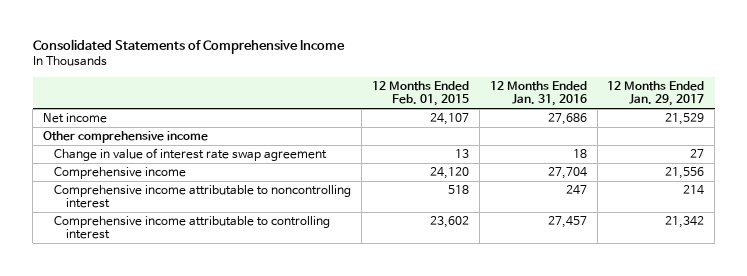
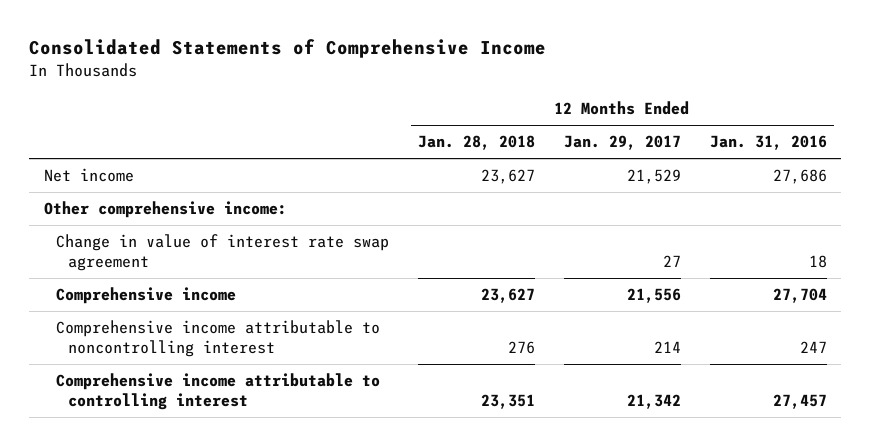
- | 12 Months Ended Feb. 01, 2015 | 12 Months Ended Jan. 31, 2016 | 12 Months Ended Jan. 29, 2017
+ | 12 Months Ended Jan. 28, 2018 | 12 Months Ended Jan. 29, 2017 | 12 Months Ended Jan. 31, 2016
- Other comprehensive income
+ Other comprehensive income:

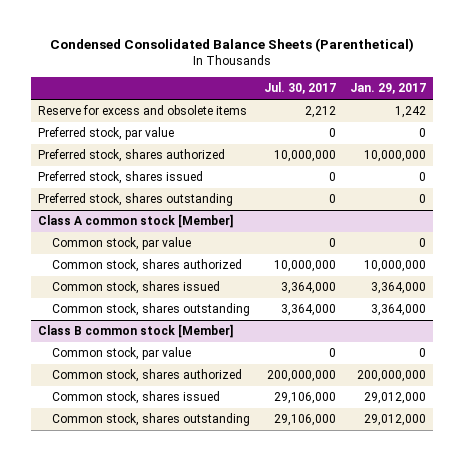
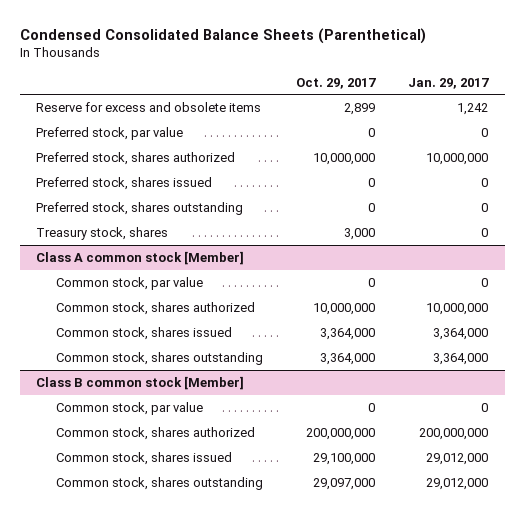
- | Jul. 30, 2017 | Jan. 29, 2017
+ | Oct. 29, 2017 | Jan. 29, 2017
+ Treasury stock, shares | 3,000 | 0

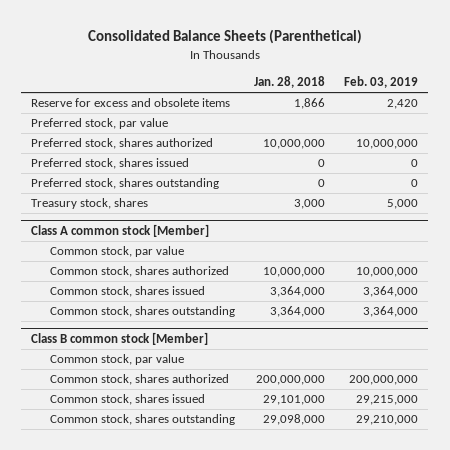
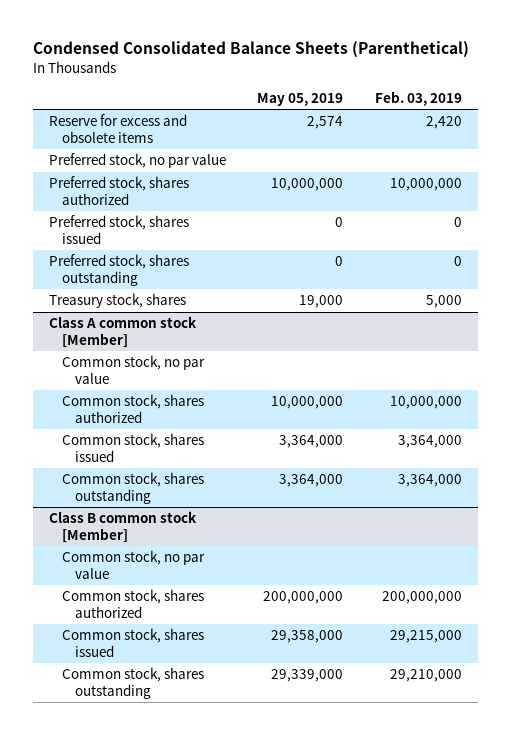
- Consolidated Balance Sheets (Parenthetical)
+ Condensed Consolidated Balance Sheets (Parenthetical)
- | Jan. 28, 2018 | Feb. 03, 2019
+ | May 05, 2019 | Feb. 03, 2019
- Preferred stock, par value
+ Preferred stock, no par value
@ Class A common stock [Member]
- Common stock, par value
+ Common stock, no par value
@ Class B common stock [Member]
- Common stock, par value
+ Common stock, no par value

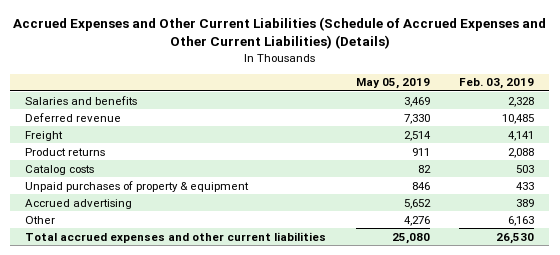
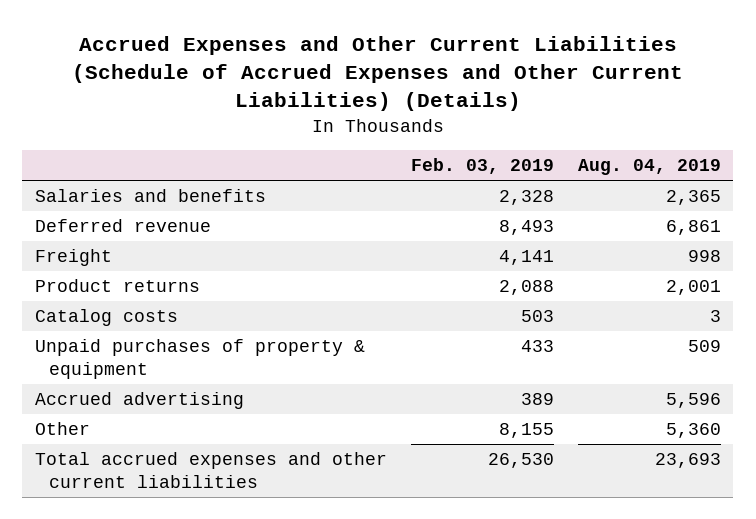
- | May 05, 2019 | Feb. 03, 2019
+ | Feb. 03, 2019 | Aug. 04, 2019
- Deferred revenue | 7,330 | 10,485
+ Deferred revenue | 8,493 | 6,861
- Other | 4,276 | 6,163
+ Other | 8,155 | 5,360

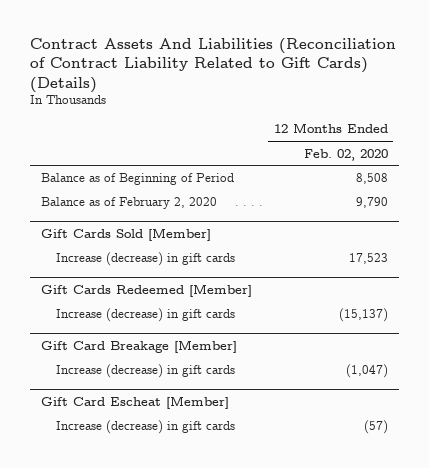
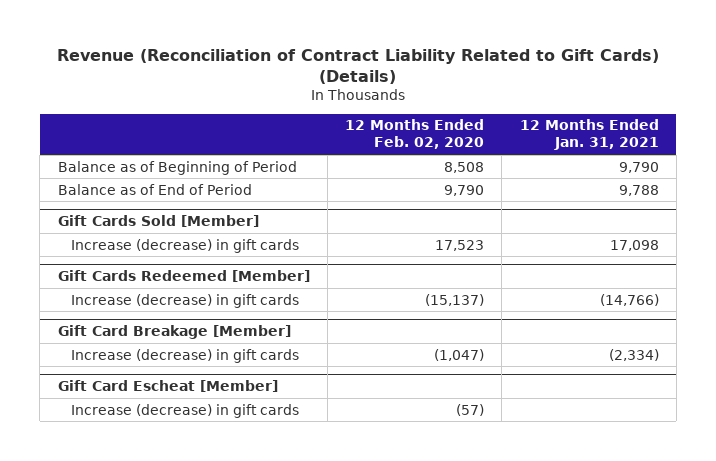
- Contract Assets And Liabilities (Reconciliation of Contract Liability Related to Gift Cards) (Details)
+ Revenue (Reconciliation of Contract Liability Related to Gift Cards) (Details)
- | 12 Months Ended Feb. 02, 2020
+ | 12 Months Ended Feb. 02, 2020 | 12 Months Ended Jan. 31, 2021
- Balance as of February 2, 2020 | 9,790
+ Balance as of End of Period | 9,790 | 9,788

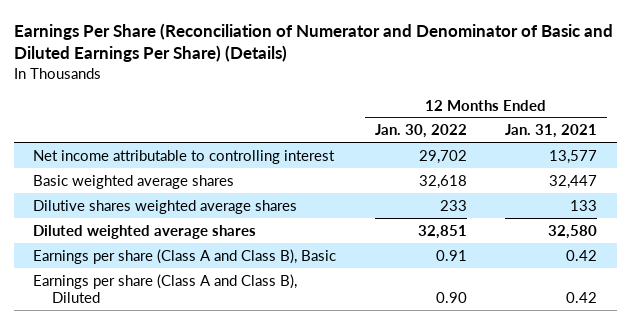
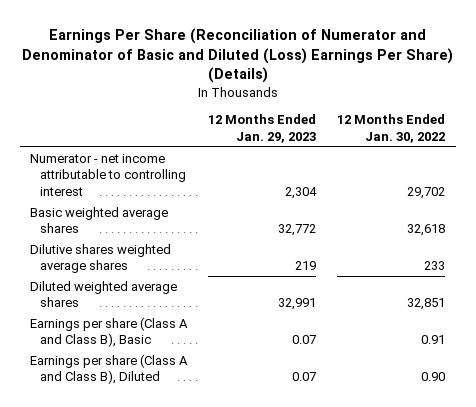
- Earnings Per Share (Reconciliation of Numerator and Denominator of Basic and Diluted Earnings Per Share) (Details)
+ Earnings Per Share (Reconciliation of Numerator and Denominator of Basic and Diluted (Loss) Earnings Per Share) (Details)
- | 12 Months Ended Jan. 30, 2022 | 12 Months Ended Jan. 31, 2021
+ | 12 Months Ended Jan. 29, 2023 | 12 Months Ended Jan. 30, 2022
- Net income attributable to controlling interest | 29,702 | 13,577
+ Numerator - net income attributable to controlling interest | 2,304 | 29,702

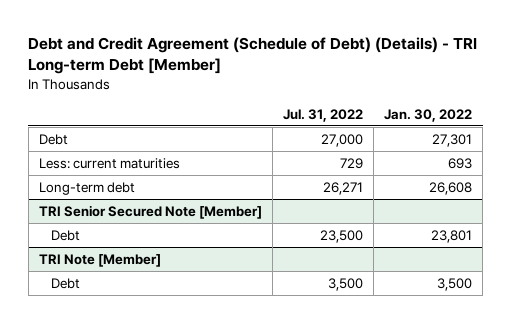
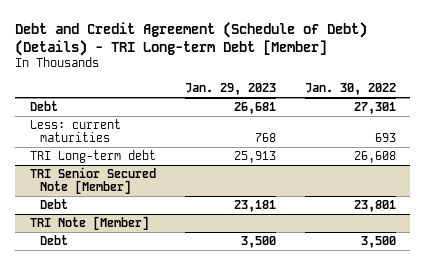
- | Jul. 31, 2022 | Jan. 30, 2022
+ | Jan. 29, 2023 | Jan. 30, 2022
- Long-term debt | 26,271 | 26,608
+ TRI Long-term debt | 25,913 | 26,608

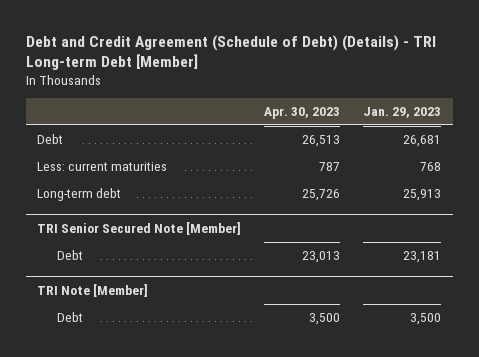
- | Jan. 29, 2023 | Jan. 30, 2022
+ | Apr. 30, 2023 | Jan. 29, 2023
- TRI Long-term debt | 25,913 | 26,608
+ Long-term debt | 25,726 | 25,913

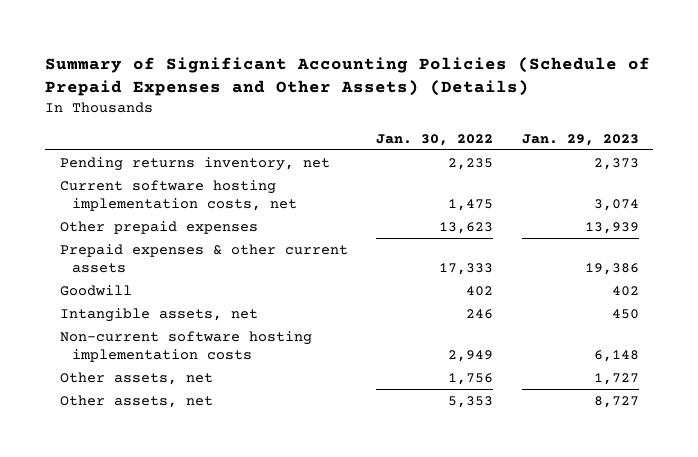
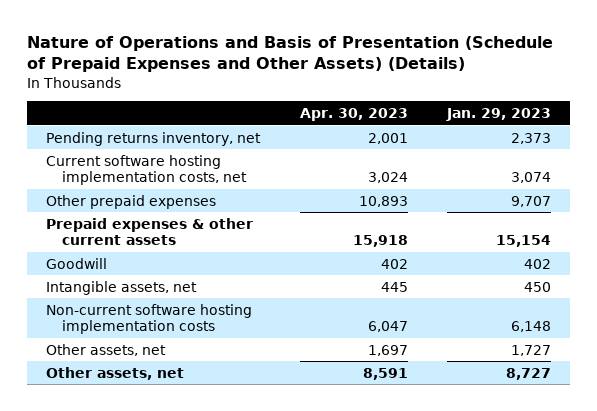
- Summary of Significant Accounting Policies (Schedule of Prepaid Expenses and Other Assets) (Details)
+ Nature of Operations and Basis of Presentation (Schedule of Prepaid Expenses and Other Assets) (Details)
- | Jan. 30, 2022 | Jan. 29, 2023
+ | Apr. 30, 2023 | Jan. 29, 2023
- Other prepaid expenses | 13,623 | 13,939
- Prepaid expenses & other current assets | 17,333 | 19,386
+ Other prepaid expenses | 10,893 | 9,707
+ Prepaid expenses & other current assets | 15,918 | 15,154

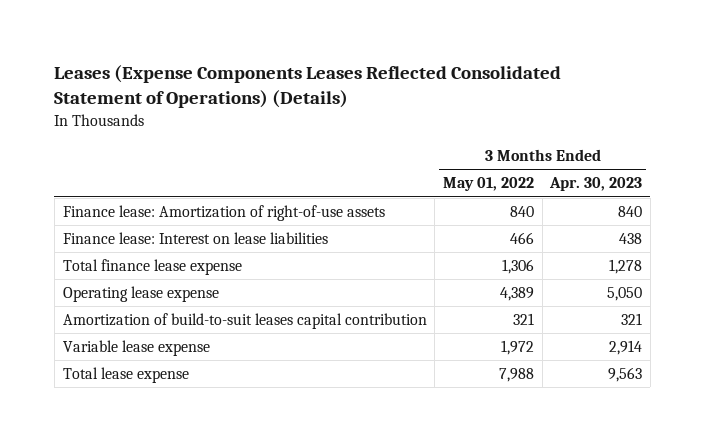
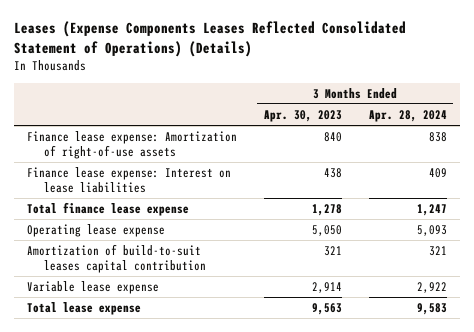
- | 3 Months Ended May 01, 2022 | 3 Months Ended Apr. 30, 2023
+ | 3 Months Ended Apr. 30, 2023 | 3 Months Ended Apr. 28, 2024
- Finance lease: Amortization of right-of-use assets | 840 | 840
- Finance lease: Interest on lease liabilities | 466 | 438
+ Finance lease expense: Amortization of right-of-use assets | 840 | 838
+ Finance lease expense: Interest on lease liabilities | 438 | 409

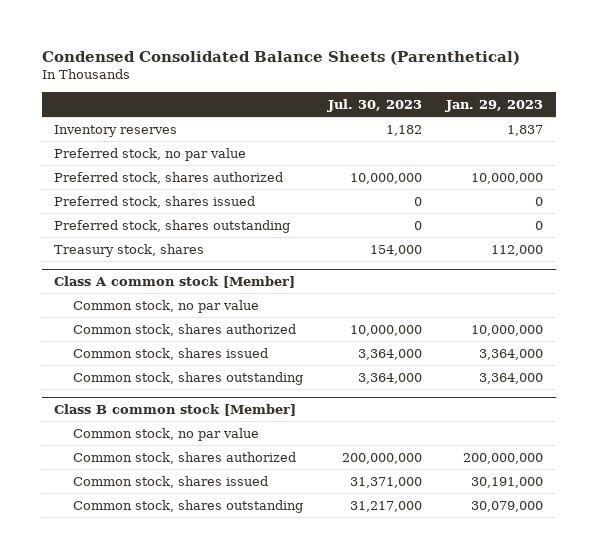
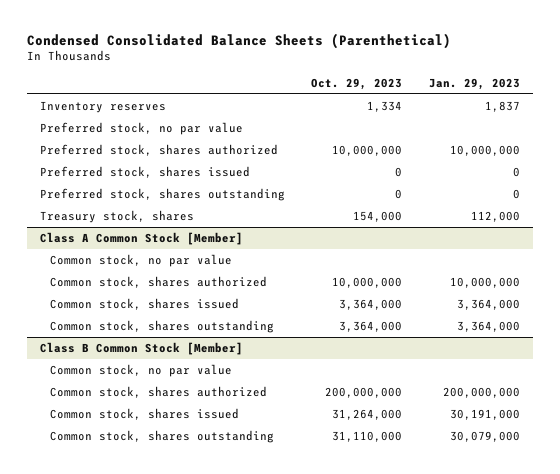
- | Jul. 30, 2023 | Jan. 29, 2023
+ | Oct. 29, 2023 | Jan. 29, 2023
- Class A common stock [Member]
+ Class A Common Stock [Member]
- Class B common stock [Member]
+ Class B Common Stock [Member]

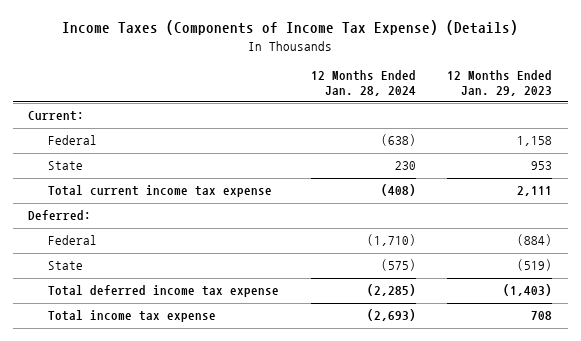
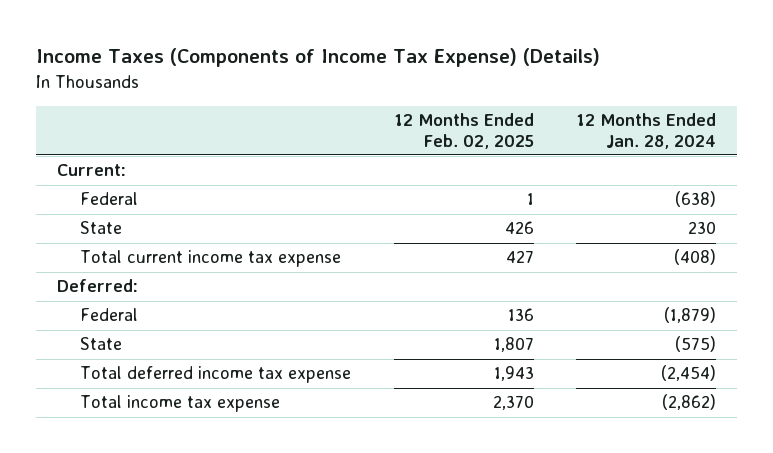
- | 12 Months Ended Jan. 28, 2024 | 12 Months Ended Jan. 29, 2023
+ | 12 Months Ended Feb. 02, 2025 | 12 Months Ended Jan. 28, 2024
- Federal | (1,710) | (884)
+ Federal | 136 | (1,879)
- Total deferred income tax expense | (2,285) | (1,403)
- Total income tax expense | (2,693) | 708
+ Total deferred income tax expense | 1,943 | (2,454)
+ Total income tax expense | 2,370 | (2,862)

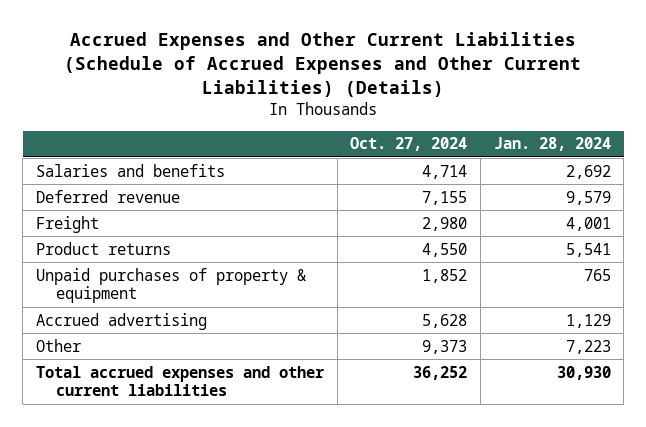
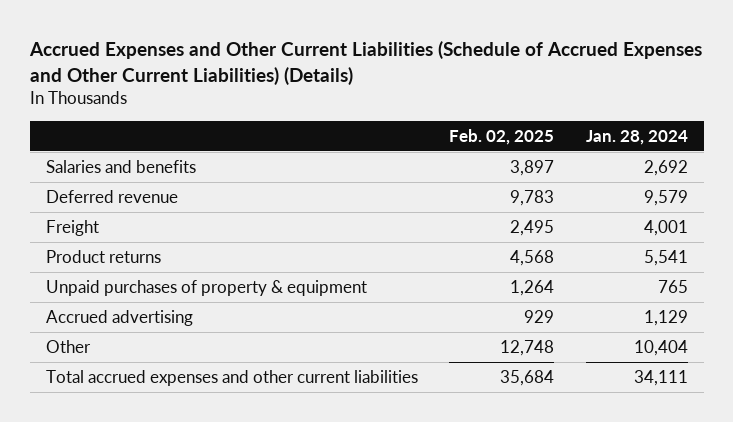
- | Oct. 27, 2024 | Jan. 28, 2024
+ | Feb. 02, 2025 | Jan. 28, 2024
- Other | 9,373 | 7,223
- Total accrued expenses and other current liabilities | 36,252 | 30,930
+ Other | 12,748 | 10,404
+ Total accrued expenses and other current liabilities | 35,684 | 34,111

